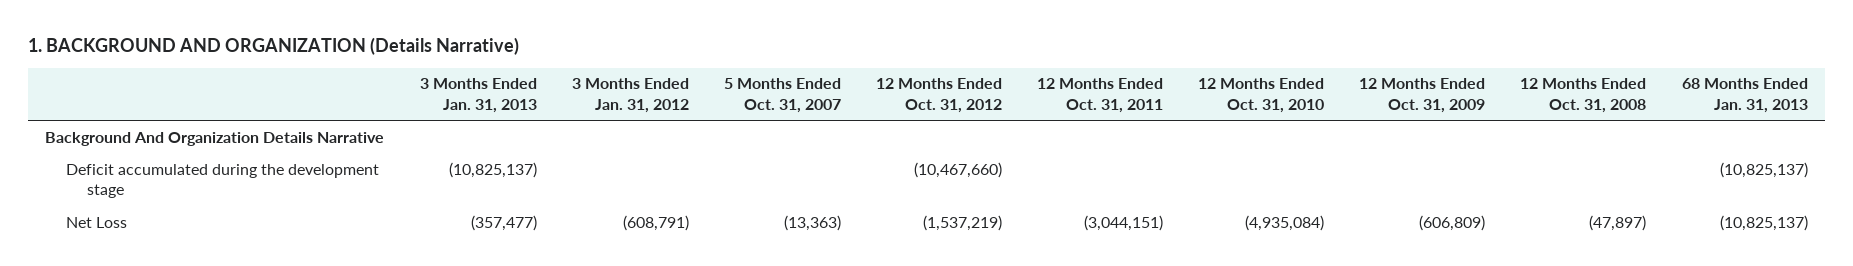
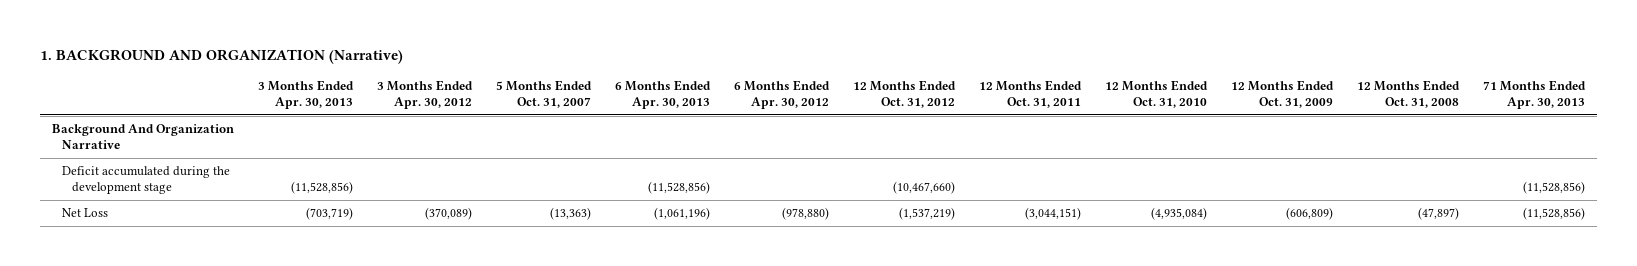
- 1. BACKGROUND AND ORGANIZATION (Details Narrative)
+ 1. BACKGROUND AND ORGANIZATION (Narrative)
- | 3 Months Ended Jan. 31, 2013 | 3 Months Ended Jan. 31, 2012 | 5 Months Ended Oct. 31, 2007 | 12 Months Ended Oct. 31, 2012 | 12 Months Ended Oct. 31, 2011 | 12 Months Ended Oct. 31, 2010 | 12 Months Ended Oct. 31, 2009 | 12 Months Ended Oct. 31, 2008 | 68 Months Ended Jan. 31, 2013
+ | 3 Months Ended Apr. 30, 2013 | 3 Months Ended Apr. 30, 2012 | 5 Months Ended Oct. 31, 2007 | 6 Months Ended Apr. 30, 2013 | 6 Months Ended Apr. 30, 2012 | 12 Months Ended Oct. 31, 2012 | 12 Months Ended Oct. 31, 2011 | 12 Months Ended Oct. 31, 2010 | 12 Months Ended Oct. 31, 2009 | 12 Months Ended Oct. 31, 2008 | 71 Months Ended Apr. 30, 2013
- Background And Organization Details Narrative
+ Background And Organization Narrative

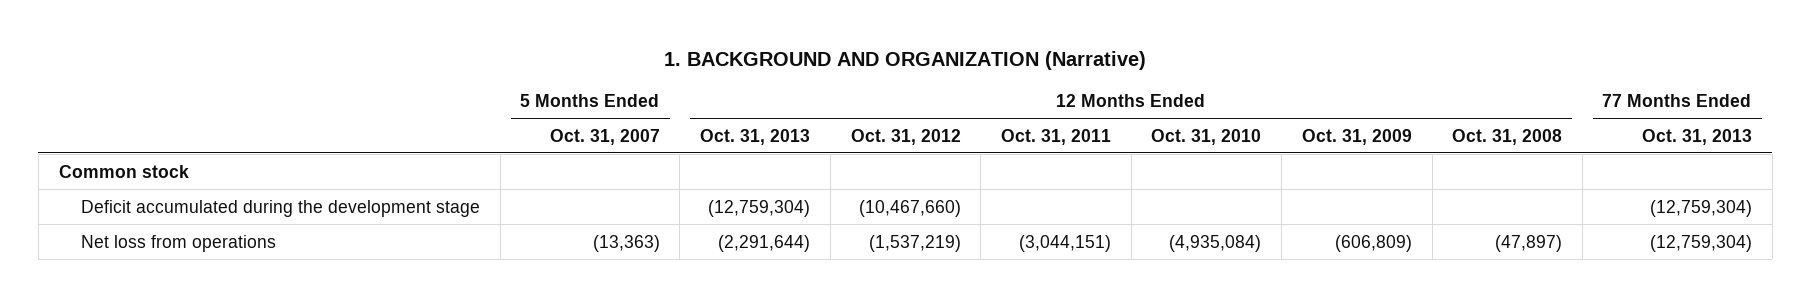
- | 3 Months Ended Apr. 30, 2013 | 3 Months Ended Apr. 30, 2012 | 5 Months Ended Oct. 31, 2007 | 6 Months Ended Apr. 30, 2013 | 6 Months Ended Apr. 30, 2012 | 12 Months Ended Oct. 31, 2012 | 12 Months Ended Oct. 31, 2011 | 12 Months Ended Oct. 31, 2010 | 12 Months Ended Oct. 31, 2009 | 12 Months Ended Oct. 31, 2008 | 71 Months Ended Apr. 30, 2013
+ | 5 Months Ended Oct. 31, 2007 | 12 Months Ended Oct. 31, 2013 | 12 Months Ended Oct. 31, 2012 | 12 Months Ended Oct. 31, 2011 | 12 Months Ended Oct. 31, 2010 | 12 Months Ended Oct. 31, 2009 | 12 Months Ended Oct. 31, 2008 | 77 Months Ended Oct. 31, 2013
- Background And Organization Narrative
+ Common stock
- Net Loss | (703,719) | (370,089) | (13,363) | (1,061,196) | (978,880) | (1,537,219) | (3,044,151) | (4,935,084) | (606,809) | (47,897) | (11,528,856)
+ Net loss from operations | (13,363) | (2,291,644) | (1,537,219) | (3,044,151) | (4,935,084) | (606,809) | (47,897) | (12,759,304)

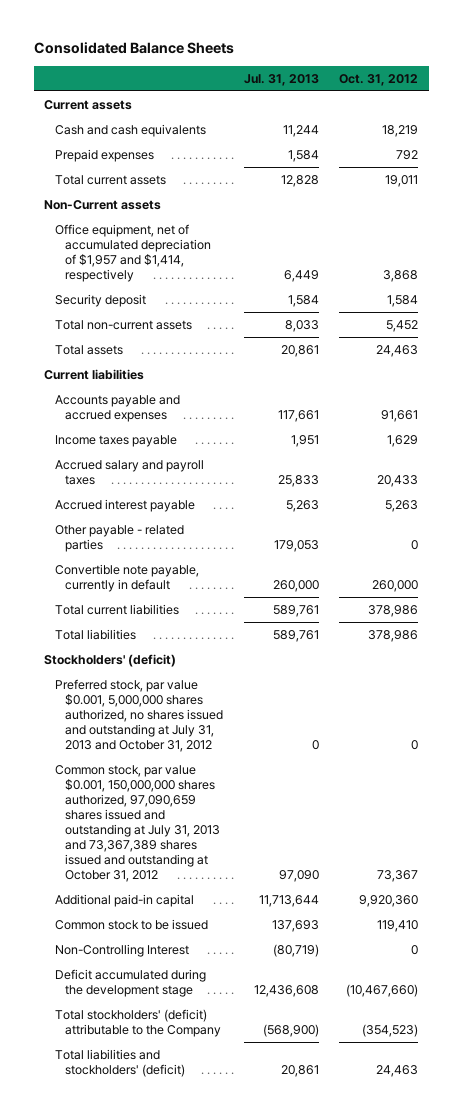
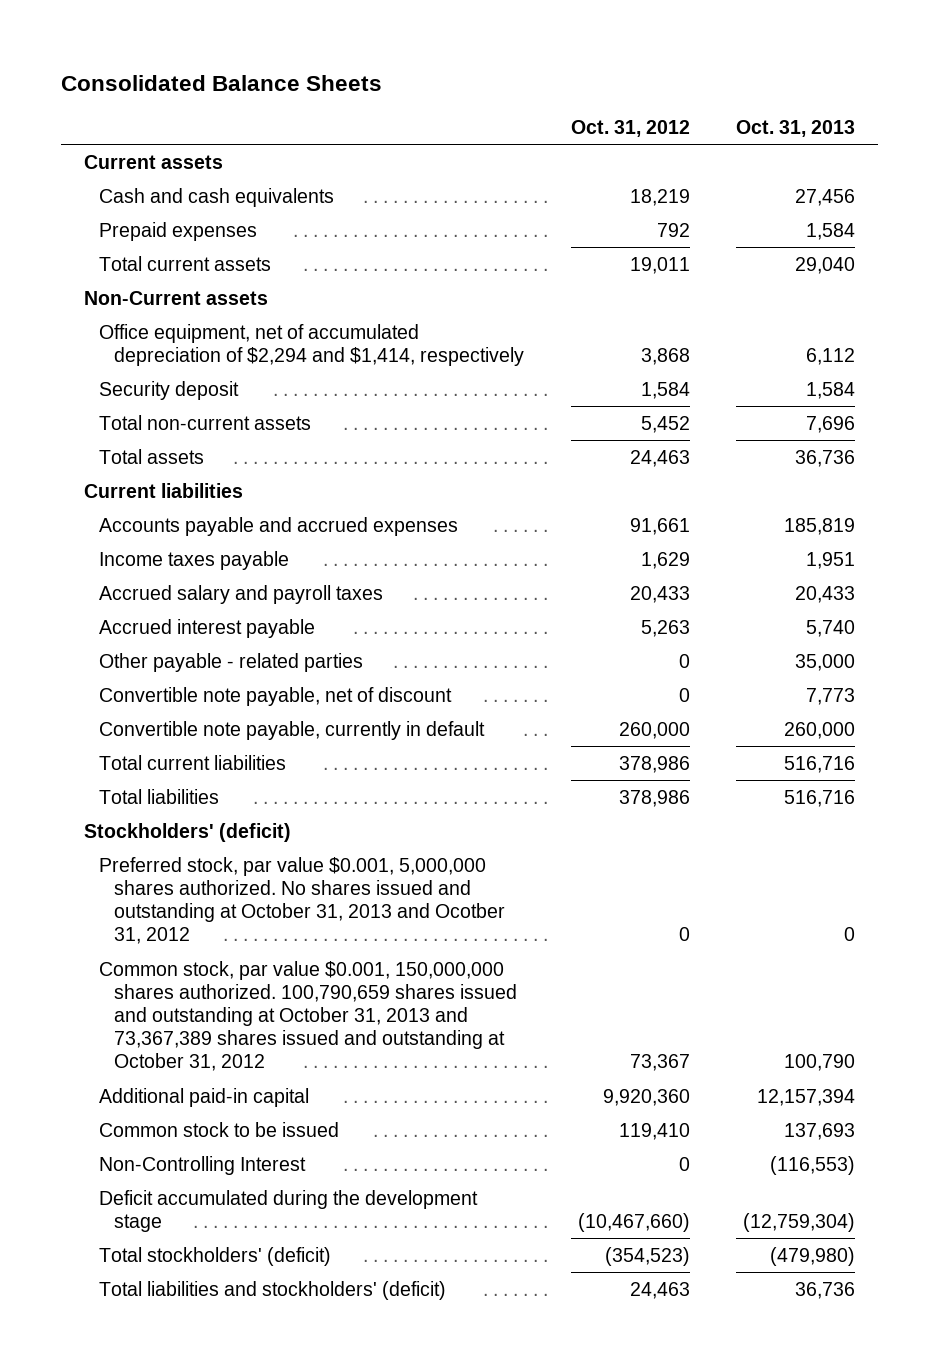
- | Jul. 31, 2013 | Oct. 31, 2012
+ | Oct. 31, 2012 | Oct. 31, 2013
- Office equipment, net of accumulated depreciation of $1,957 and $1,414, respectively | 6,449 | 3,868
+ Office equipment, net of accumulated depreciation of $2,294 and $1,414, respectively | 3,868 | 6,112
+ Convertible note payable, net of discount | 0 | 7,773
- Preferred stock, par value $0.001, 5,000,000 shares authorized, no shares issued and outstanding at July 31, 2013 and October 31, 2012 | 0 | 0
- Common stock, par value $0.001, 150,000,000 shares authorized, 97,090,659 shares issued and outstanding at July 31, 2013 and 73,367,389 shares issued and outstanding at October 31, 2012 | 97,090 | 73,367
+ Preferred stock, par value $0.001, 5,000,000 shares authorized. No shares issued and outstanding at October 31, 2013 and Ocotber 31, 2012 | 0 | 0
+ Common stock, par value $0.001, 150,000,000 shares authorized. 100,790,659 shares issued and outstanding at October 31, 2013 and 73,367,389 shares issued and outstanding at October 31, 2012 | 73,367 | 100,790
- Total stockholders' (deficit) attributable to the Company | (568,900) | (354,523)
+ Total stockholders' (deficit) | (354,523) | (479,980)

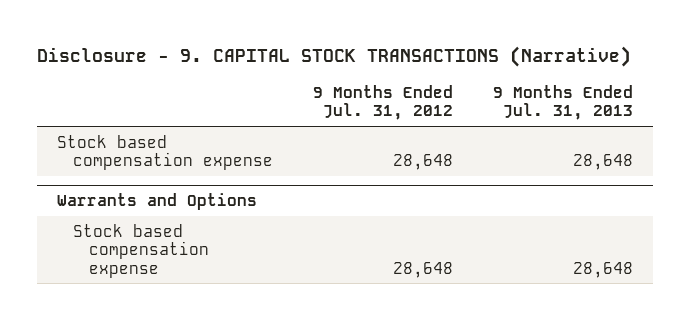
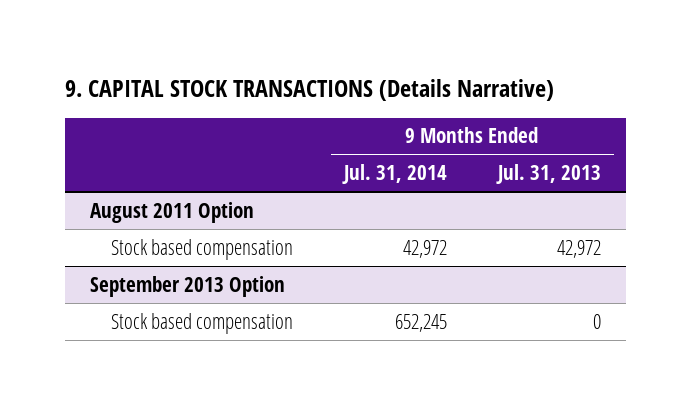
- Disclosure - 9. CAPITAL STOCK TRANSACTIONS (Narrative)
+ 9. CAPITAL STOCK TRANSACTIONS (Details Narrative)
- | 9 Months Ended Jul. 31, 2012 | 9 Months Ended Jul. 31, 2013
+ | 9 Months Ended Jul. 31, 2014 | 9 Months Ended Jul. 31, 2013
- Stock based compensation expense | 28,648 | 28,648
- Warrants and Options
- Stock based compensation expense | 28,648 | 28,648
+ August 2011 Option
+ Stock based compensation | 42,972 | 42,972
+ September 2013 Option
+ Stock based compensation | 652,245 | 0

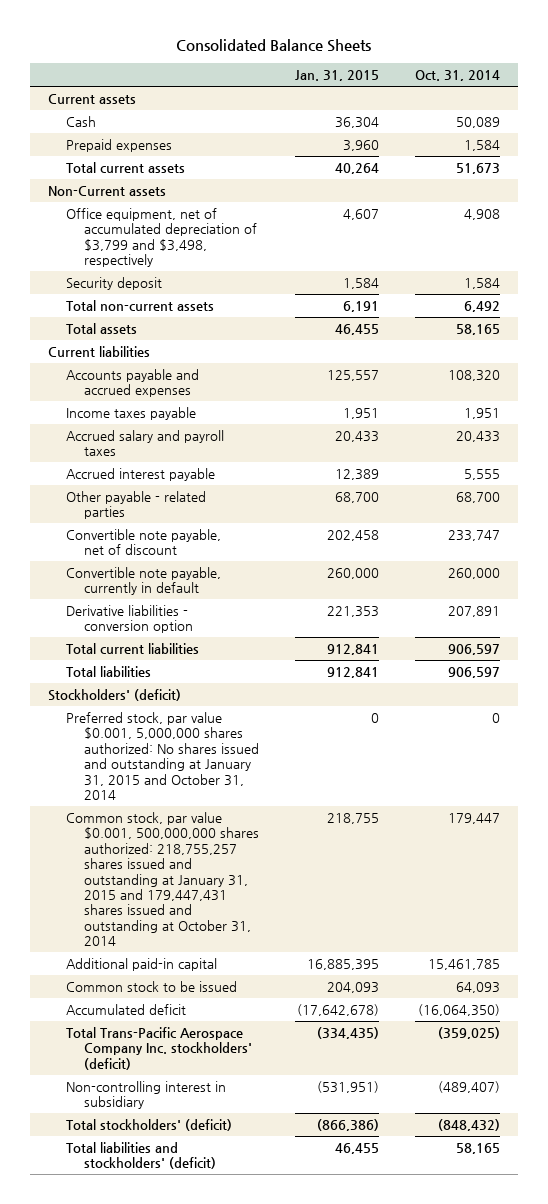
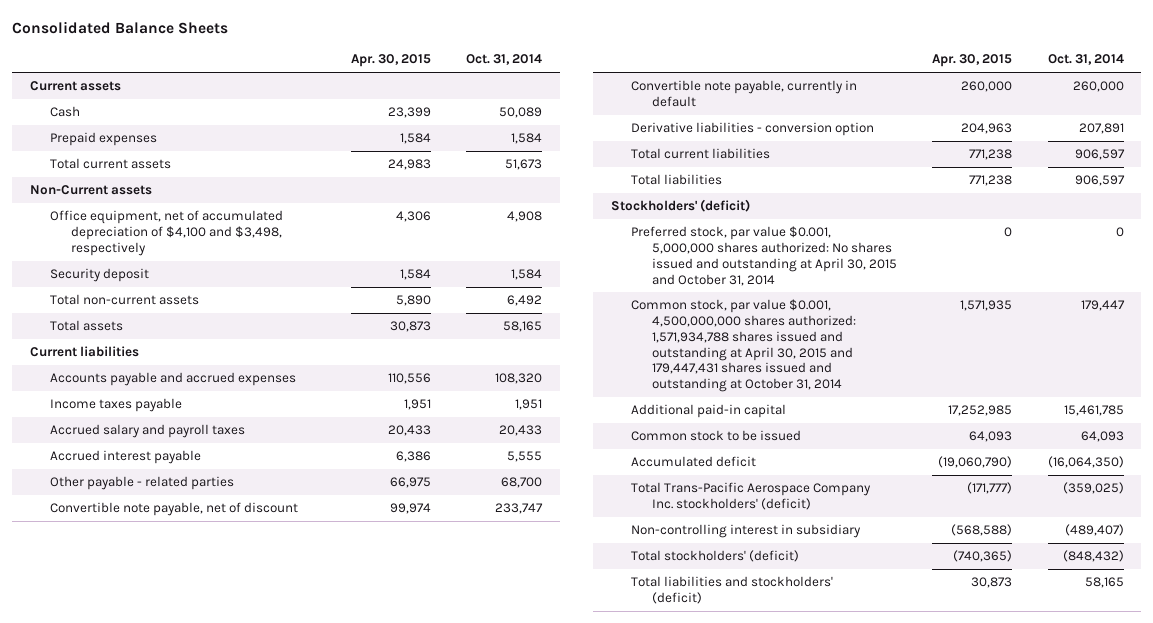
- | Jan. 31, 2015 | Oct. 31, 2014
+ | Apr. 30, 2015 | Oct. 31, 2014
- Office equipment, net of accumulated depreciation of $3,799 and $3,498, respectively | 4,607 | 4,908
+ Office equipment, net of accumulated depreciation of $4,100 and $3,498, respectively | 4,306 | 4,908
- Preferred stock, par value $0.001, 5,000,000 shares authorized: No shares issued and outstanding at January 31, 2015 and October 31, 2014 | 0 | 0
- Common stock, par value $0.001, 500,000,000 shares authorized: 218,755,257 shares issued and outstanding at January 31, 2015 and 179,447,431 shares issued and outstanding at October 31, 2014 | 218,755 | 179,447
+ Preferred stock, par value $0.001, 5,000,000 shares authorized: No shares issued and outstanding at April 30, 2015 and October 31, 2014 | 0 | 0
+ Common stock, par value $0.001, 4,500,000,000 shares authorized: 1,571,934,788 shares issued and outstanding at April 30, 2015 and 179,447,431 shares issued and outstanding at October 31, 2014 | 1,571,935 | 179,447

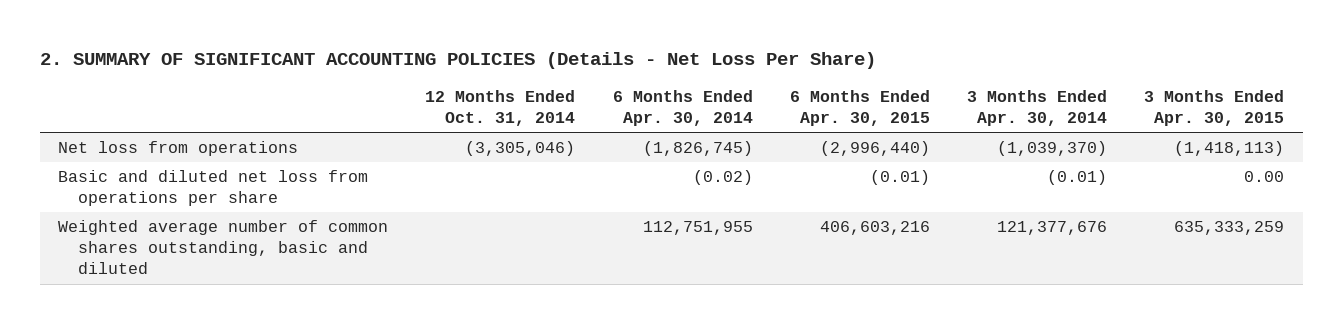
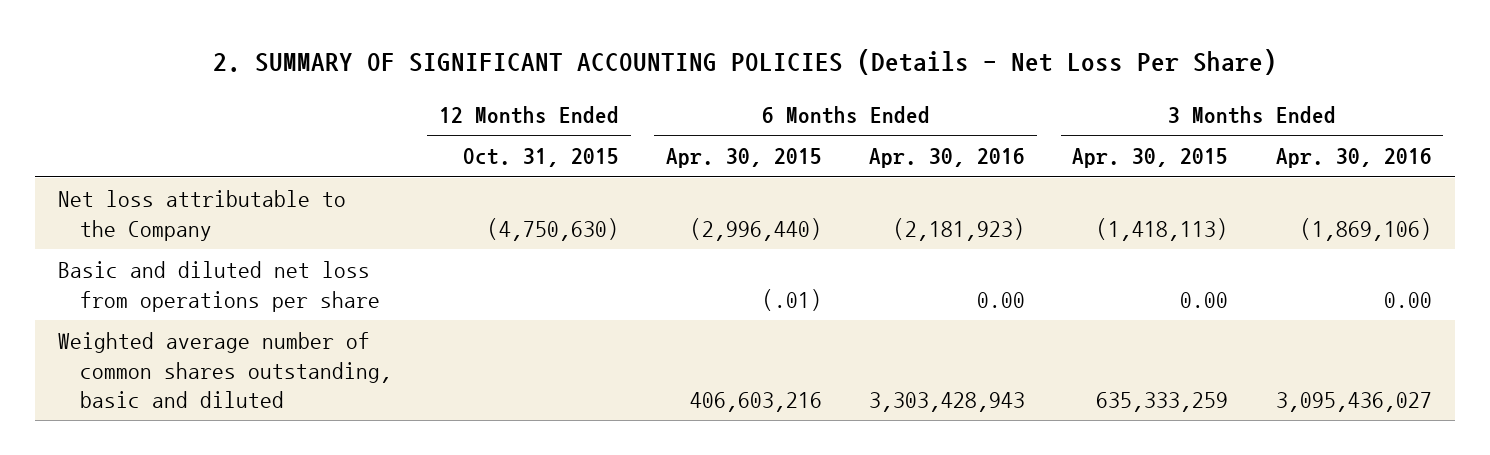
- | 12 Months Ended Oct. 31, 2014 | 6 Months Ended Apr. 30, 2014 | 6 Months Ended Apr. 30, 2015 | 3 Months Ended Apr. 30, 2014 | 3 Months Ended Apr. 30, 2015
+ | 12 Months Ended Oct. 31, 2015 | 6 Months Ended Apr. 30, 2015 | 6 Months Ended Apr. 30, 2016 | 3 Months Ended Apr. 30, 2015 | 3 Months Ended Apr. 30, 2016
- Net loss from operations | (3,305,046) | (1,826,745) | (2,996,440) | (1,039,370) | (1,418,113)
- Basic and diluted net loss from operations per share | | (0.02) | (0.01) | (0.01) | 0.00
+ Net loss attributable to the Company | (4,750,630) | (2,996,440) | (2,181,923) | (1,418,113) | (1,869,106)
+ Basic and diluted net loss from operations per share | | (.01) | 0.00 | 0.00 | 0.00

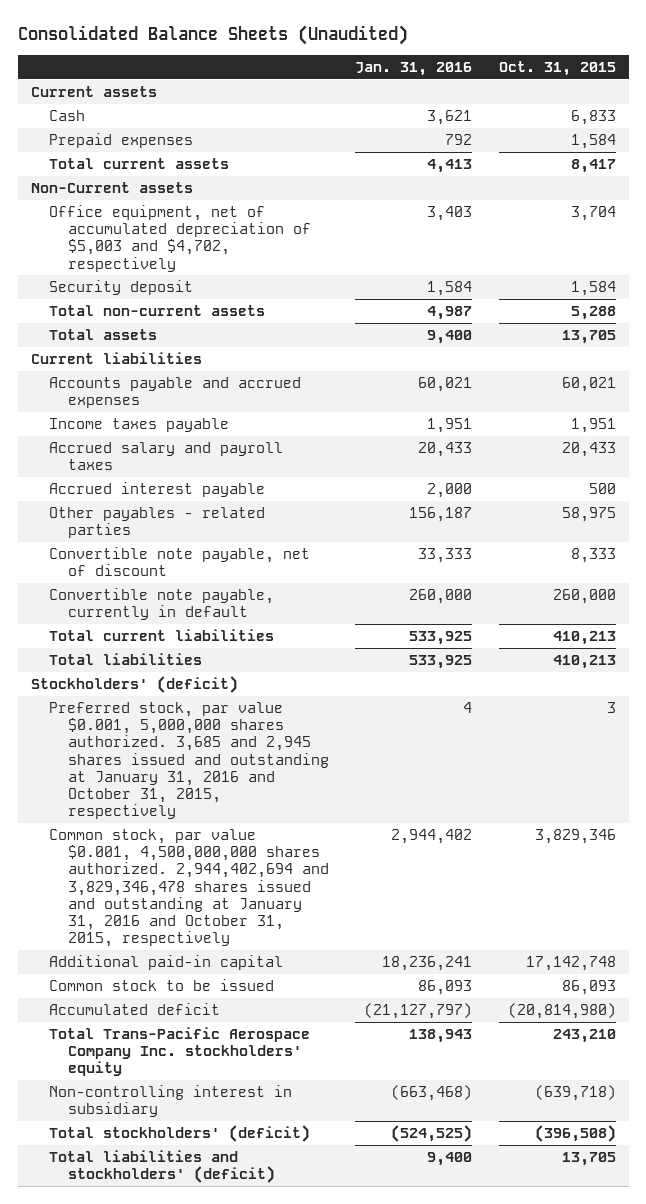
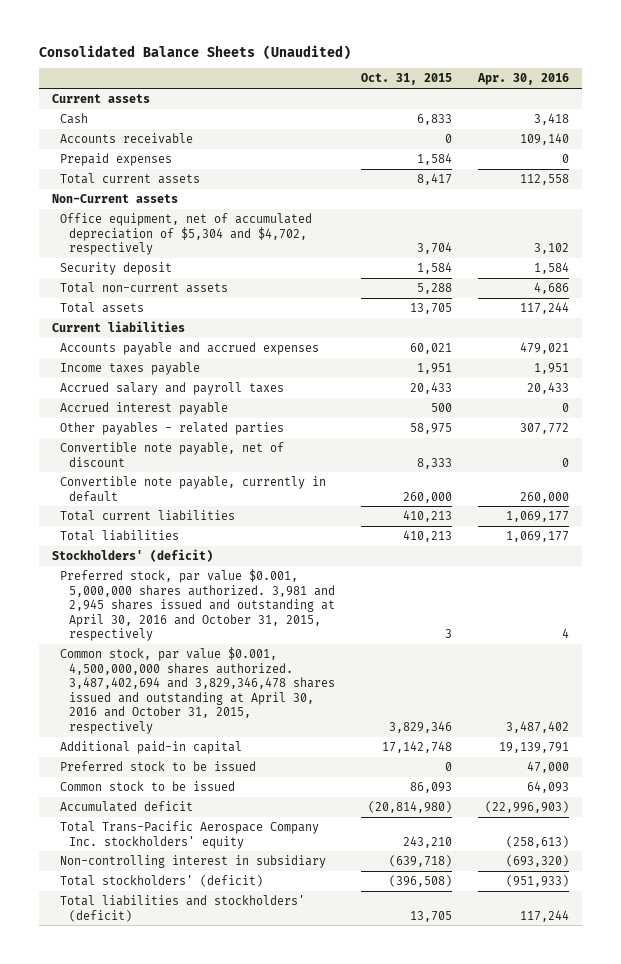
- | Jan. 31, 2016 | Oct. 31, 2015
+ | Oct. 31, 2015 | Apr. 30, 2016
+ Accounts receivable | 0 | 109,140
- Office equipment, net of accumulated depreciation of $5,003 and $4,702, respectively | 3,403 | 3,704
+ Office equipment, net of accumulated depreciation of $5,304 and $4,702, respectively | 3,704 | 3,102
- Preferred stock, par value $0.001, 5,000,000 shares authorized. 3,685 and 2,945 shares issued and outstanding at January 31, 2016 and October 31, 2015, respectively | 4 | 3
- Common stock, par value $0.001, 4,500,000,000 shares authorized. 2,944,402,694 and 3,829,346,478 shares issued and outstanding at January 31, 2016 and October 31, 2015, respectively | 2,944,402 | 3,829,346
+ Preferred stock, par value $0.001, 5,000,000 shares authorized. 3,981 and 2,945 shares issued and outstanding at April 30, 2016 and October 31, 2015, respectively | 3 | 4
+ Common stock, par value $0.001, 4,500,000,000 shares authorized. 3,487,402,694 and 3,829,346,478 shares issued and outstanding at April 30, 2016 and October 31, 2015, respectively | 3,829,346 | 3,487,402
+ Preferred stock to be issued | 0 | 47,000

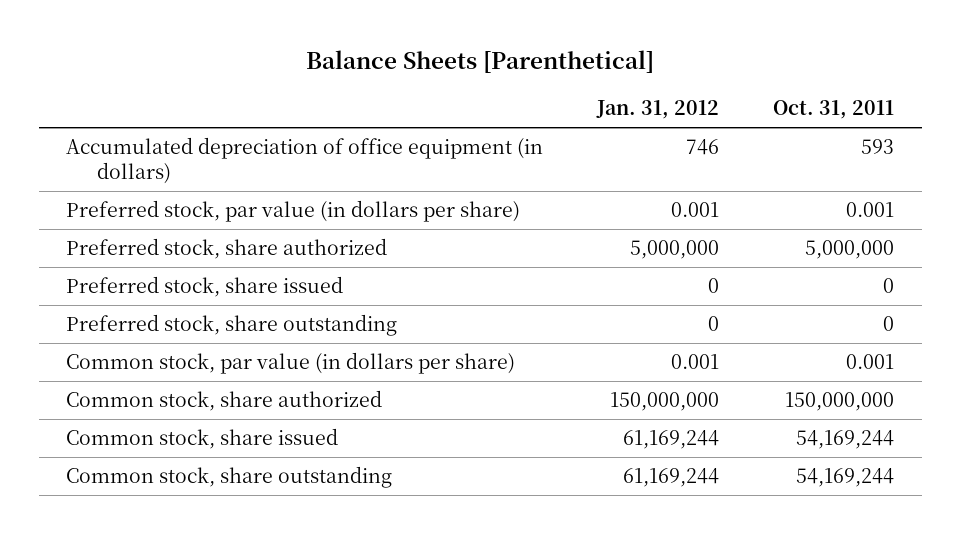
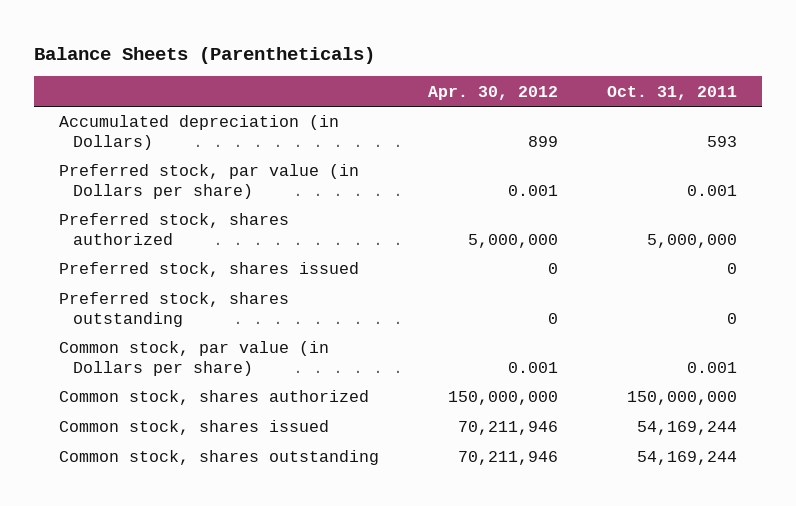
- Balance Sheets [Parenthetical]
+ Balance Sheets (Parentheticals)
- | Jan. 31, 2012 | Oct. 31, 2011
+ | Apr. 30, 2012 | Oct. 31, 2011
- Accumulated depreciation of office equipment (in dollars) | 746 | 593
- Preferred stock, par value (in dollars per share) | 0.001 | 0.001
- Preferred stock, share authorized | 5,000,000 | 5,000,000
- Preferred stock, share issued | 0 | 0
- Preferred stock, share outstanding | 0 | 0
- Common stock, par value (in dollars per share) | 0.001 | 0.001
- Common stock, share authorized | 150,000,000 | 150,000,000
- Common stock, share issued | 61,169,244 | 54,169,244
- Common stock, share outstanding | 61,169,244 | 54,169,244
+ Accumulated depreciation (in Dollars) | 899 | 593
+ Preferred stock, par value (in Dollars per share) | 0.001 | 0.001
+ Preferred stock, shares authorized | 5,000,000 | 5,000,000
+ Preferred stock, shares issued | 0 | 0
+ Preferred stock, shares outstanding | 0 | 0
+ Common stock, par value (in Dollars per share) | 0.001 | 0.001
+ Common stock, shares authorized | 150,000,000 | 150,000,000
+ Common stock, shares issued | 70,211,946 | 54,169,244
+ Common stock, shares outstanding | 70,211,946 | 54,169,244

